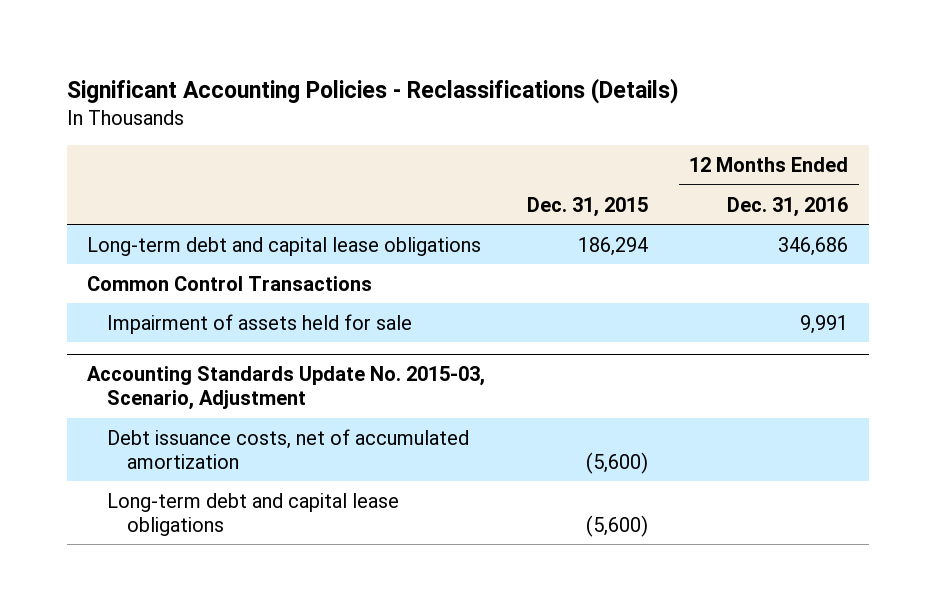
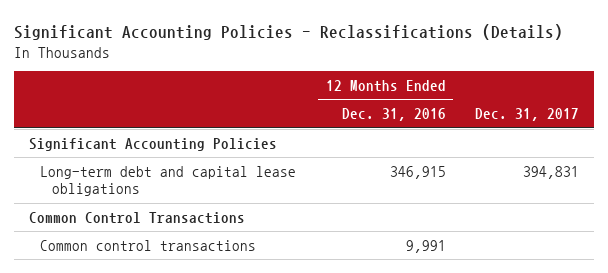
- | Dec. 31, 2015 | 12 Months Ended Dec. 31, 2016
+ | 12 Months Ended Dec. 31, 2016 | Dec. 31, 2017
- Long-term debt and capital lease obligations | 186,294 | 346,686
+ Significant Accounting Policies
+ Long-term debt and capital lease obligations | 346,915 | 394,831
- Impairment of assets held for sale | | 9,991
- Accounting Standards Update No. 2015-03, Scenario, Adjustment
- Debt issuance costs, net of accumulated amortization | (5,600) |
- Long-term debt and capital lease obligations | (5,600) |
+ Common control transactions | 9,991 |

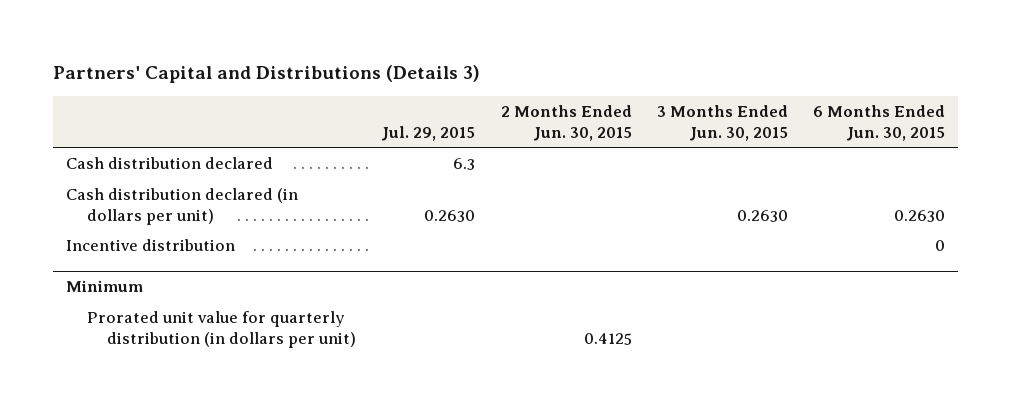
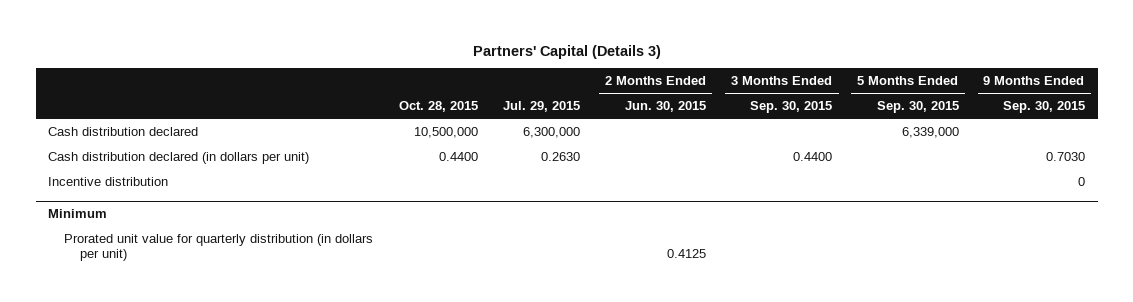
- Partners' Capital and Distributions (Details 3)
+ Partners' Capital (Details 3)
- | Jul. 29, 2015 | 2 Months Ended Jun. 30, 2015 | 3 Months Ended Jun. 30, 2015 | 6 Months Ended Jun. 30, 2015
+ | Oct. 28, 2015 | Jul. 29, 2015 | 2 Months Ended Jun. 30, 2015 | 3 Months Ended Sep. 30, 2015 | 5 Months Ended Sep. 30, 2015 | 9 Months Ended Sep. 30, 2015
- Cash distribution declared | 6.3 | | |
+ Cash distribution declared | 10,500,000 | 6,300,000 | | | 6,339,000 |

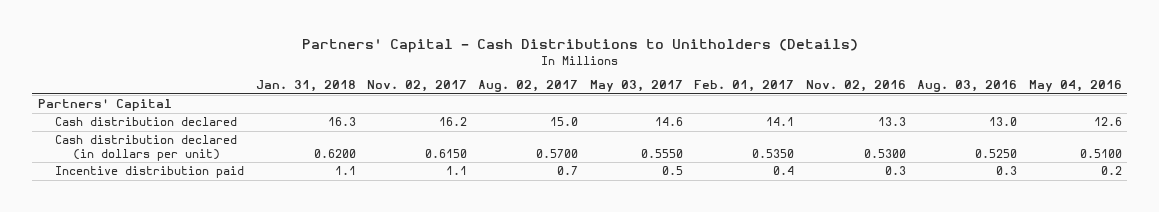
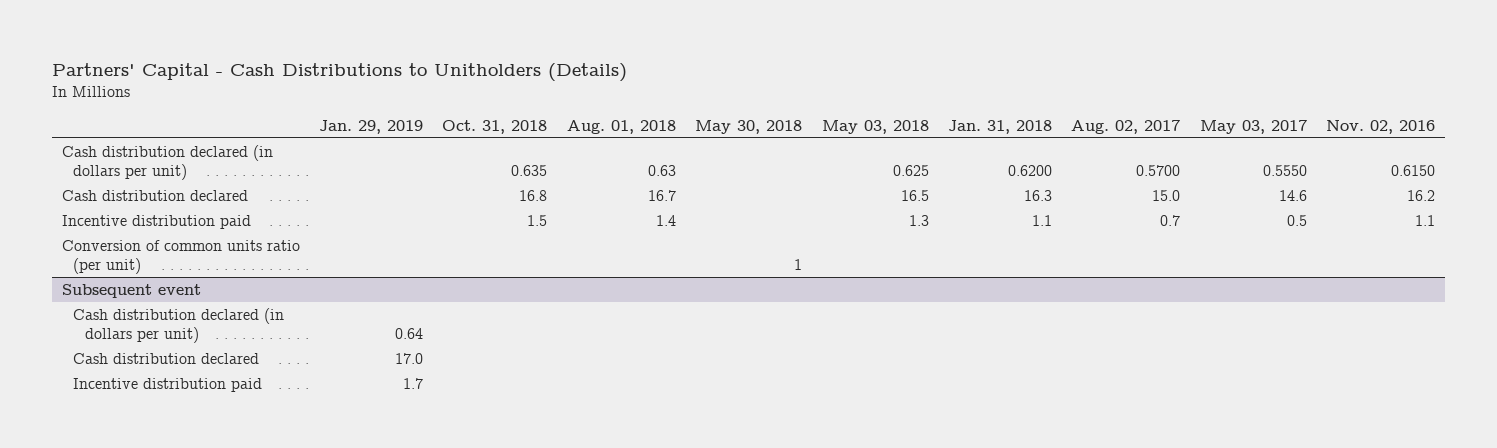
- | Jan. 31, 2018 | Nov. 02, 2017 | Aug. 02, 2017 | May 03, 2017 | Feb. 01, 2017 | Nov. 02, 2016 | Aug. 03, 2016 | May 04, 2016
+ | Jan. 29, 2019 | Oct. 31, 2018 | Aug. 01, 2018 | May 30, 2018 | May 03, 2018 | Jan. 31, 2018 | Aug. 02, 2017 | May 03, 2017 | Nov. 02, 2016
- Partners' Capital
- Cash distribution declared | 16.3 | 16.2 | 15.0 | 14.6 | 14.1 | 13.3 | 13.0 | 12.6
- Cash distribution declared (in dollars per unit) | 0.6200 | 0.6150 | 0.5700 | 0.5550 | 0.5350 | 0.5300 | 0.5250 | 0.5100
- Incentive distribution paid | 1.1 | 1.1 | 0.7 | 0.5 | 0.4 | 0.3 | 0.3 | 0.2
+ Cash distribution declared (in dollars per unit) | | 0.635 | 0.63 | | 0.625 | 0.6200 | 0.5700 | 0.5550 | 0.6150
+ Cash distribution declared | | 16.8 | 16.7 | | 16.5 | 16.3 | 15.0 | 14.6 | 16.2
+ Incentive distribution paid | | 1.5 | 1.4 | | 1.3 | 1.1 | 0.7 | 0.5 | 1.1
+ Conversion of common units ratio (per unit) | | | | 1 | | | | |
+ Subsequent event
+ Cash distribution declared (in dollars per unit) | 0.64 | | | | | | | |
+ Cash distribution declared | 17.0 | | | | | | | |
+ Incentive distribution paid | 1.7 | | | | | | | |

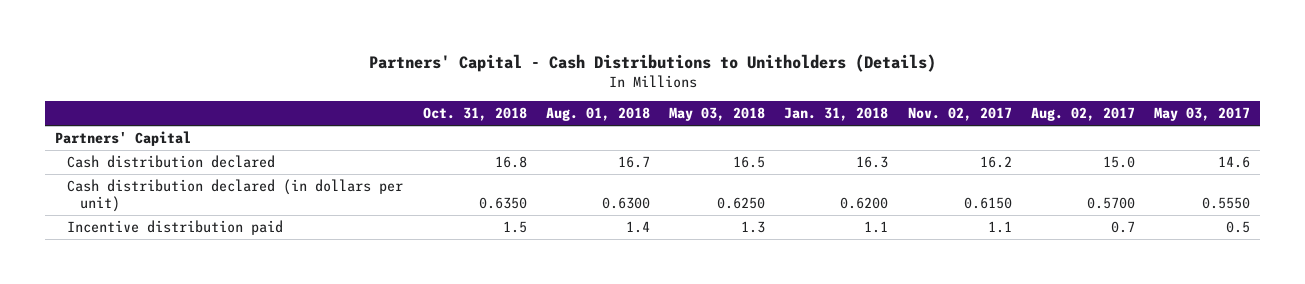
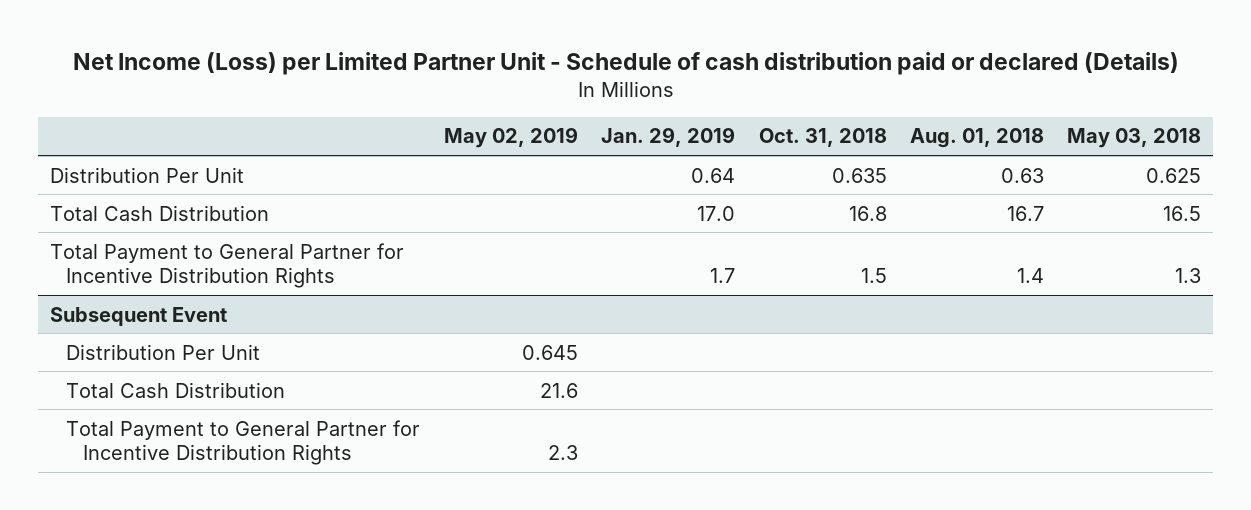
- Partners' Capital - Cash Distributions to Unitholders (Details)
+ Net Income (Loss) per Limited Partner Unit - Schedule of cash distribution paid or declared (Details)
- | Oct. 31, 2018 | Aug. 01, 2018 | May 03, 2018 | Jan. 31, 2018 | Nov. 02, 2017 | Aug. 02, 2017 | May 03, 2017
+ | May 02, 2019 | Jan. 29, 2019 | Oct. 31, 2018 | Aug. 01, 2018 | May 03, 2018
- Partners' Capital
- Cash distribution declared | 16.8 | 16.7 | 16.5 | 16.3 | 16.2 | 15.0 | 14.6
- Cash distribution declared (in dollars per unit) | 0.6350 | 0.6300 | 0.6250 | 0.6200 | 0.6150 | 0.5700 | 0.5550
- Incentive distribution paid | 1.5 | 1.4 | 1.3 | 1.1 | 1.1 | 0.7 | 0.5
+ Distribution Per Unit | | 0.64 | 0.635 | 0.63 | 0.625
+ Total Cash Distribution | | 17.0 | 16.8 | 16.7 | 16.5
+ Total Payment to General Partner for Incentive Distribution Rights | | 1.7 | 1.5 | 1.4 | 1.3
+ Subsequent Event
+ Distribution Per Unit | 0.645 | | | |
+ Total Cash Distribution | 21.6 | | | |
+ Total Payment to General Partner for Incentive Distribution Rights | 2.3 | | | |

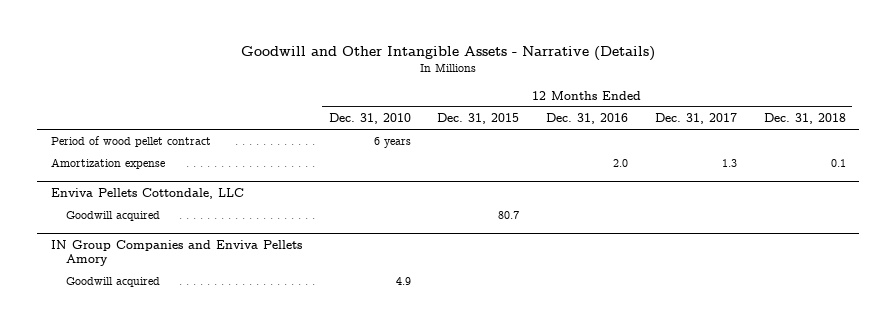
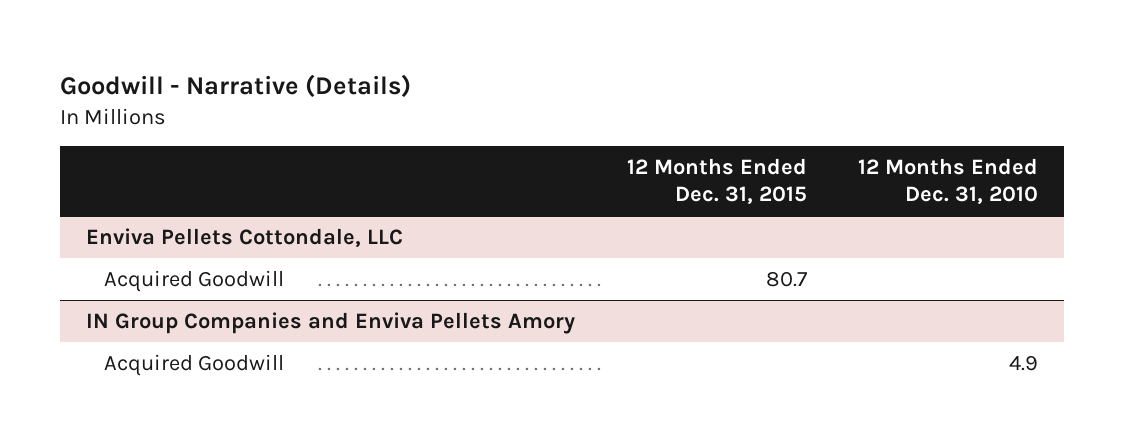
- Goodwill and Other Intangible Assets - Narrative (Details)
+ Goodwill - Narrative (Details)
- | 12 Months Ended Dec. 31, 2010 | 12 Months Ended Dec. 31, 2015 | 12 Months Ended Dec. 31, 2016 | 12 Months Ended Dec. 31, 2017 | 12 Months Ended Dec. 31, 2018
+ | 12 Months Ended Dec. 31, 2015 | 12 Months Ended Dec. 31, 2010
- Period of wood pellet contract | 6 years | | | |
- Amortization expense | | | 2.0 | 1.3 | 0.1
@ Enviva Pellets Cottondale, LLC
- Goodwill acquired | | 80.7 | | |
+ Acquired Goodwill | 80.7 |
@ IN Group Companies and Enviva Pellets Amory
- Goodwill acquired | 4.9 | | | |
+ Acquired Goodwill | | 4.9

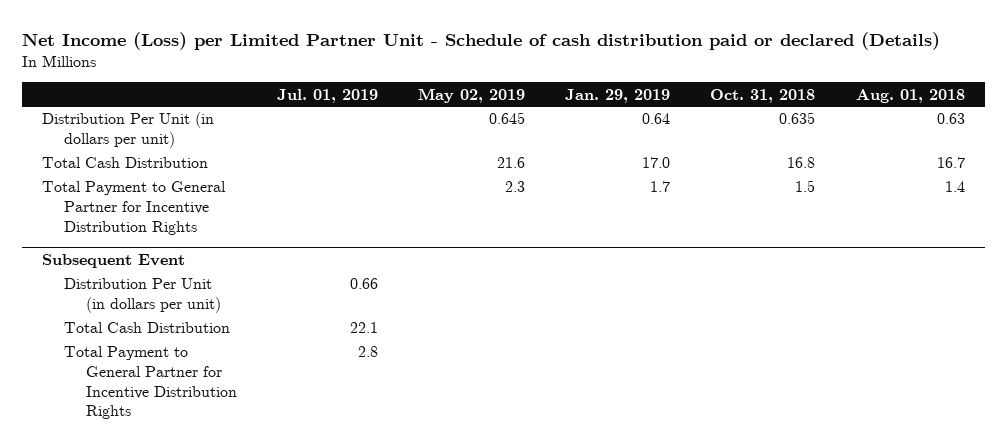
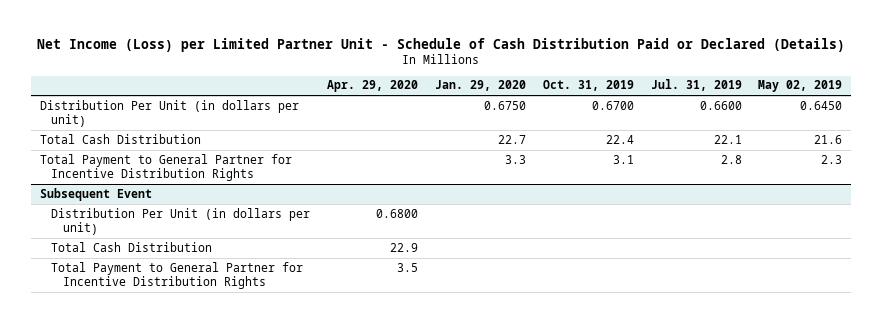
- Net Income (Loss) per Limited Partner Unit - Schedule of cash distribution paid or declared (Details)
+ Net Income (Loss) per Limited Partner Unit - Schedule of Cash Distribution Paid or Declared (Details)
- | Jul. 01, 2019 | May 02, 2019 | Jan. 29, 2019 | Oct. 31, 2018 | Aug. 01, 2018
+ | Apr. 29, 2020 | Jan. 29, 2020 | Oct. 31, 2019 | Jul. 31, 2019 | May 02, 2019
- Distribution Per Unit (in dollars per unit) | | 0.645 | 0.64 | 0.635 | 0.63
+ Distribution Per Unit (in dollars per unit) | | 0.6750 | 0.6700 | 0.6600 | 0.6450

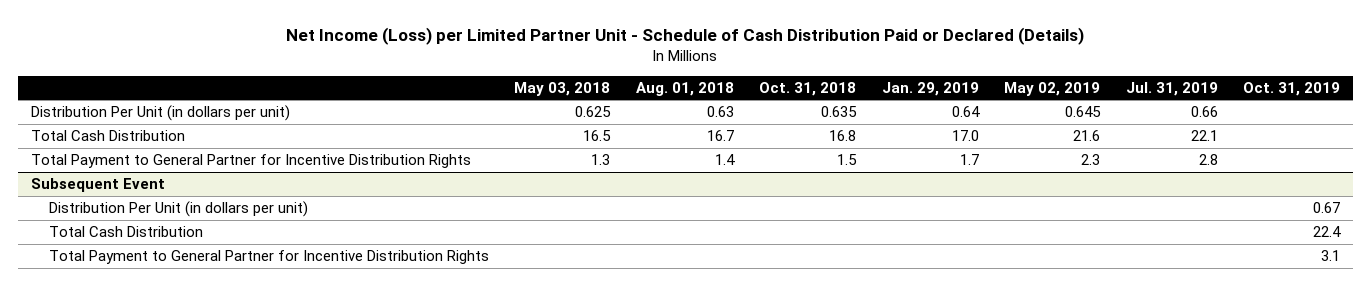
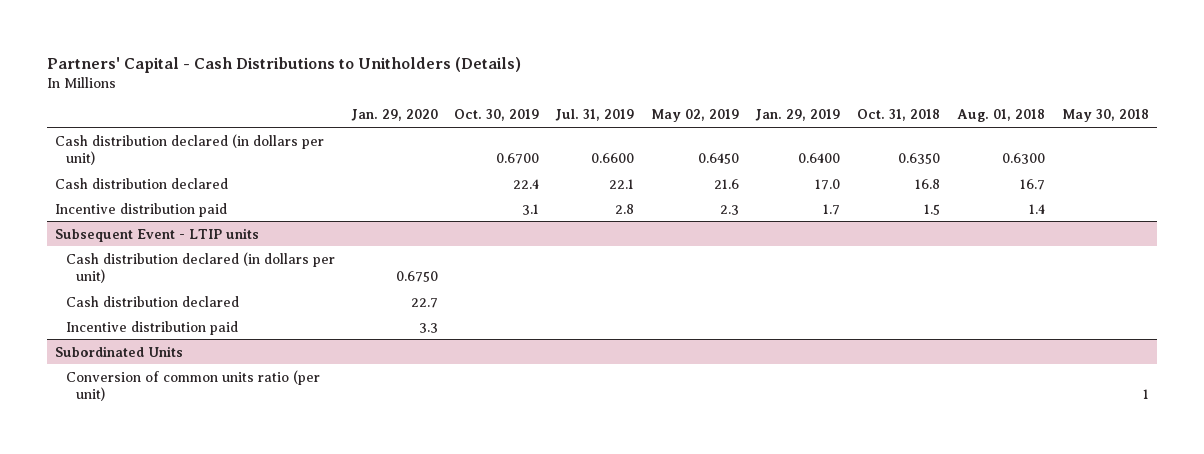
- Net Income (Loss) per Limited Partner Unit - Schedule of Cash Distribution Paid or Declared (Details)
+ Partners' Capital - Cash Distributions to Unitholders (Details)
- | May 03, 2018 | Aug. 01, 2018 | Oct. 31, 2018 | Jan. 29, 2019 | May 02, 2019 | Jul. 31, 2019 | Oct. 31, 2019
+ | Jan. 29, 2020 | Oct. 30, 2019 | Jul. 31, 2019 | May 02, 2019 | Jan. 29, 2019 | Oct. 31, 2018 | Aug. 01, 2018 | May 30, 2018
- Distribution Per Unit (in dollars per unit) | 0.625 | 0.63 | 0.635 | 0.64 | 0.645 | 0.66 |
- Total Cash Distribution | 16.5 | 16.7 | 16.8 | 17.0 | 21.6 | 22.1 |
- Total Payment to General Partner for Incentive Distribution Rights | 1.3 | 1.4 | 1.5 | 1.7 | 2.3 | 2.8 |
- Subsequent Event
- Distribution Per Unit (in dollars per unit) | | | | | | | 0.67
- Total Cash Distribution | | | | | | | 22.4
- Total Payment to General Partner for Incentive Distribution Rights | | | | | | | 3.1
+ Cash distribution declared (in dollars per unit) | | 0.6700 | 0.6600 | 0.6450 | 0.6400 | 0.6350 | 0.6300 |
+ Cash distribution declared | | 22.4 | 22.1 | 21.6 | 17.0 | 16.8 | 16.7 |
+ Incentive distribution paid | | 3.1 | 2.8 | 2.3 | 1.7 | 1.5 | 1.4 |
+ Subsequent Event - LTIP units
+ Cash distribution declared (in dollars per unit) | 0.6750 | | | | | | |
+ Cash distribution declared | 22.7 | | | | | | |
+ Incentive distribution paid | 3.3 | | | | | | |
+ Subordinated Units
+ Conversion of common units ratio (per unit) | | | | | | | | 1

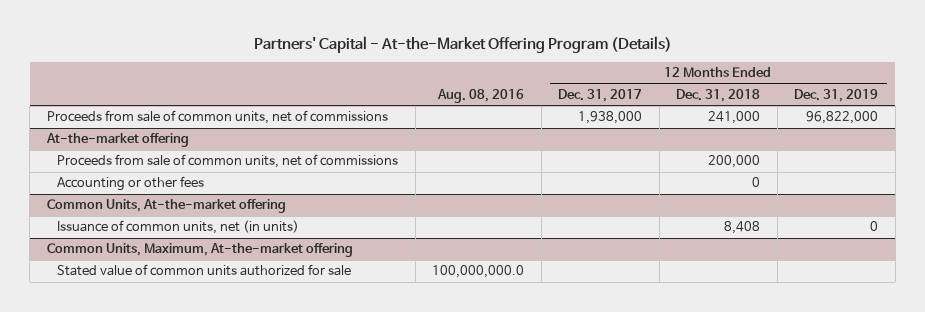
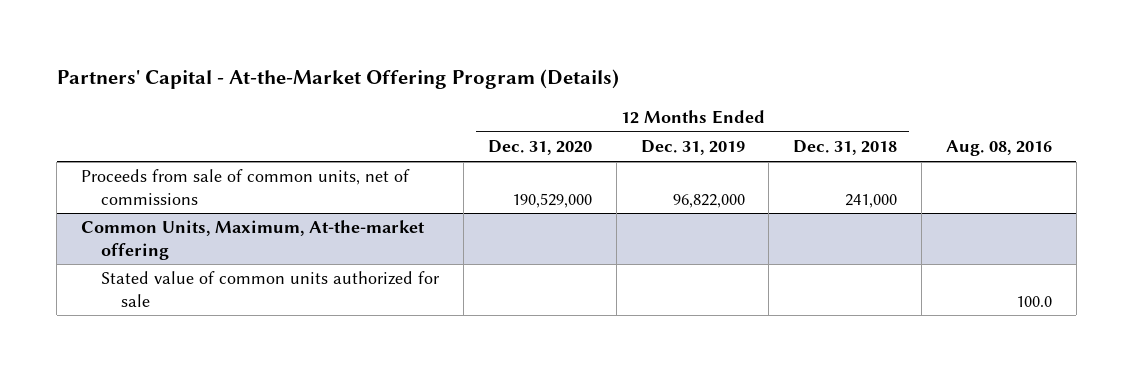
- | Aug. 08, 2016 | 12 Months Ended Dec. 31, 2017 | 12 Months Ended Dec. 31, 2018 | 12 Months Ended Dec. 31, 2019
+ | 12 Months Ended Dec. 31, 2020 | 12 Months Ended Dec. 31, 2019 | 12 Months Ended Dec. 31, 2018 | Aug. 08, 2016
- At-the-market offering
- Proceeds from sale of common units, net of commissions | | | 200,000 |
- Accounting or other fees | | | 0 |
- Common Units, At-the-market offering
- Issuance of common units, net (in units) | | | 8,408 | 0
@ Common Units, Maximum, At-the-market offering
- Stated value of common units authorized for sale | 100,000,000.0 | | |
+ Stated value of common units authorized for sale | | | | 100.0

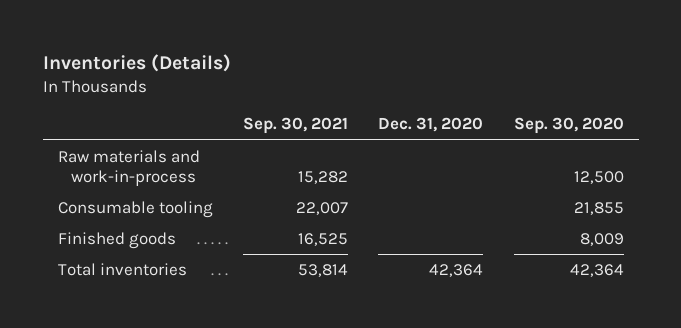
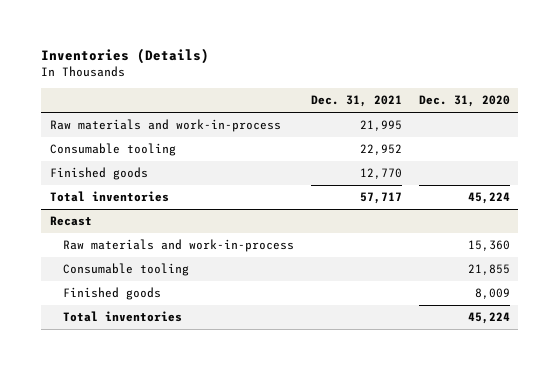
- | Sep. 30, 2021 | Dec. 31, 2020 | Sep. 30, 2020
+ | Dec. 31, 2021 | Dec. 31, 2020
- Total inventories | 53,814 | 42,364 | 42,364
+ Total inventories | 57,717 | 45,224
+ Recast
+ Raw materials and work-in-process | | 15,360
+ Consumable tooling | | 21,855
+ Finished goods | | 8,009
+ Total inventories | | 45,224

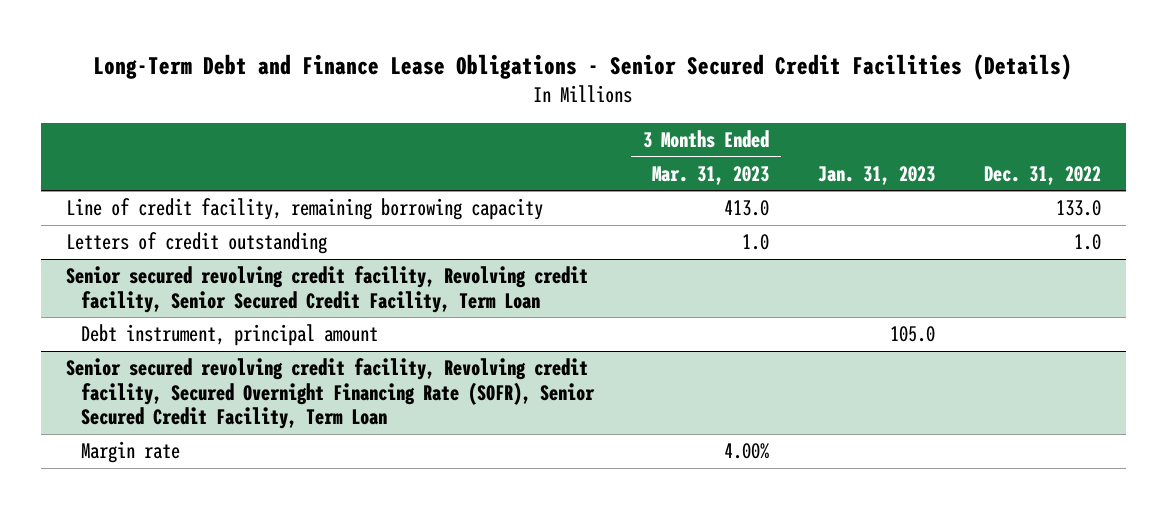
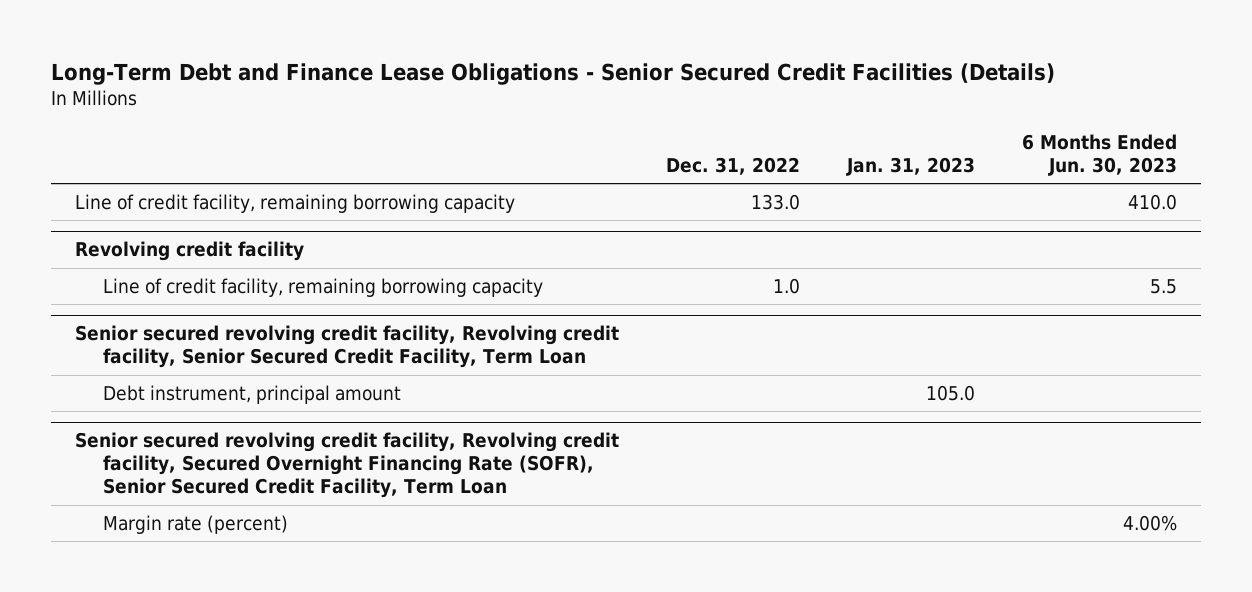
- | 3 Months Ended Mar. 31, 2023 | Jan. 31, 2023 | Dec. 31, 2022
+ | Dec. 31, 2022 | Jan. 31, 2023 | 6 Months Ended Jun. 30, 2023
- Letters of credit outstanding | 1.0 | | 1.0
+ Revolving credit facility
+ Line of credit facility, remaining borrowing capacity | 1.0 | | 5.5
@ Senior secured revolving credit facility, Revolving credit facility, Secured Overnight Financing Rate (SOFR), Senior Secured Credit Facility, Term Loan
- Margin rate | 4.00% | |
+ Margin rate (percent) | | | 4.00%

